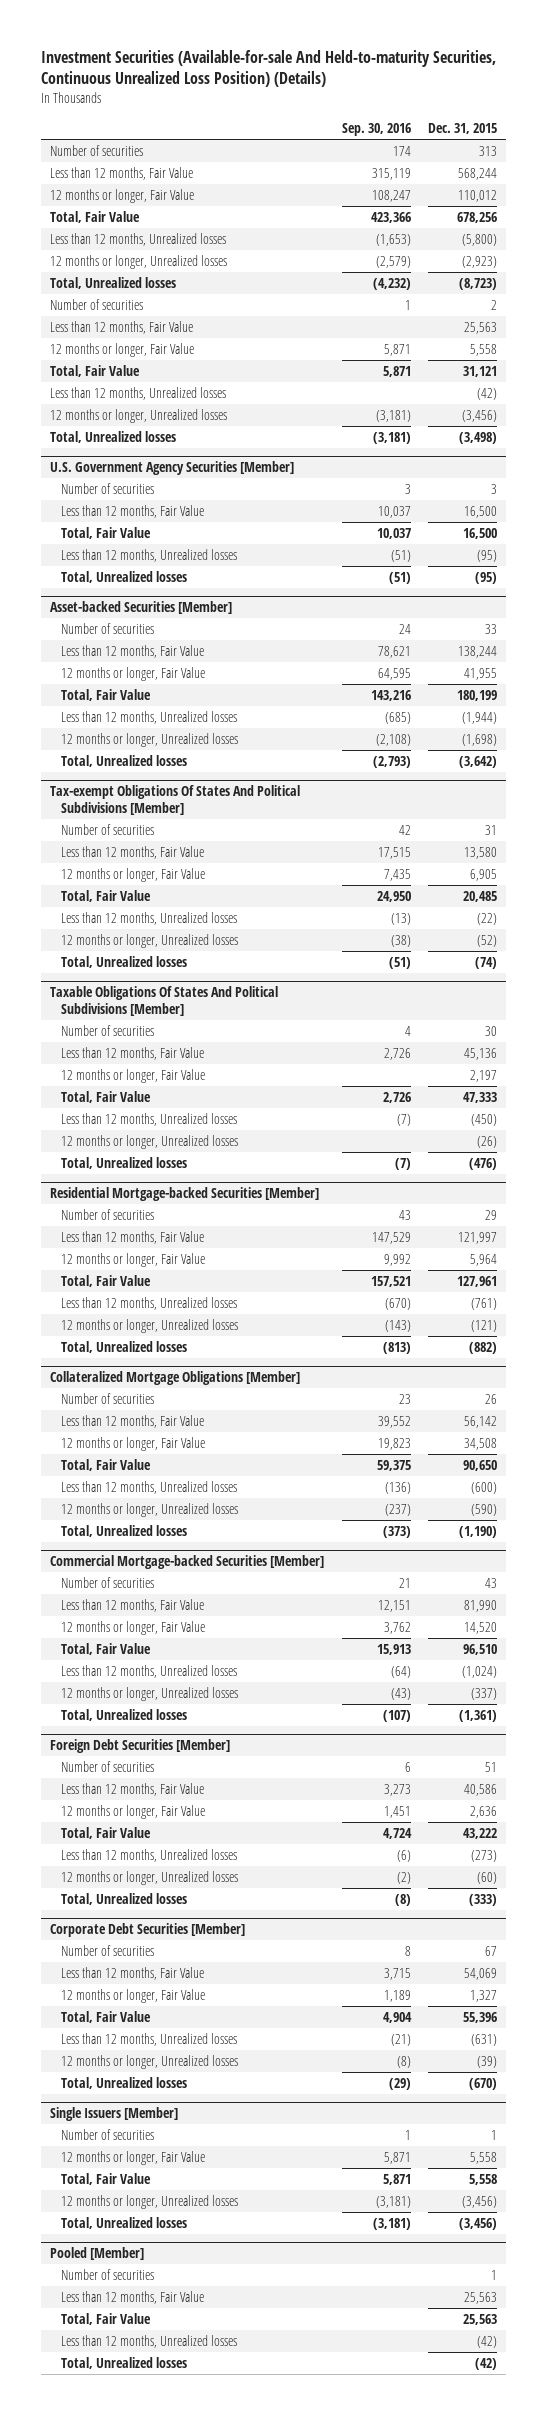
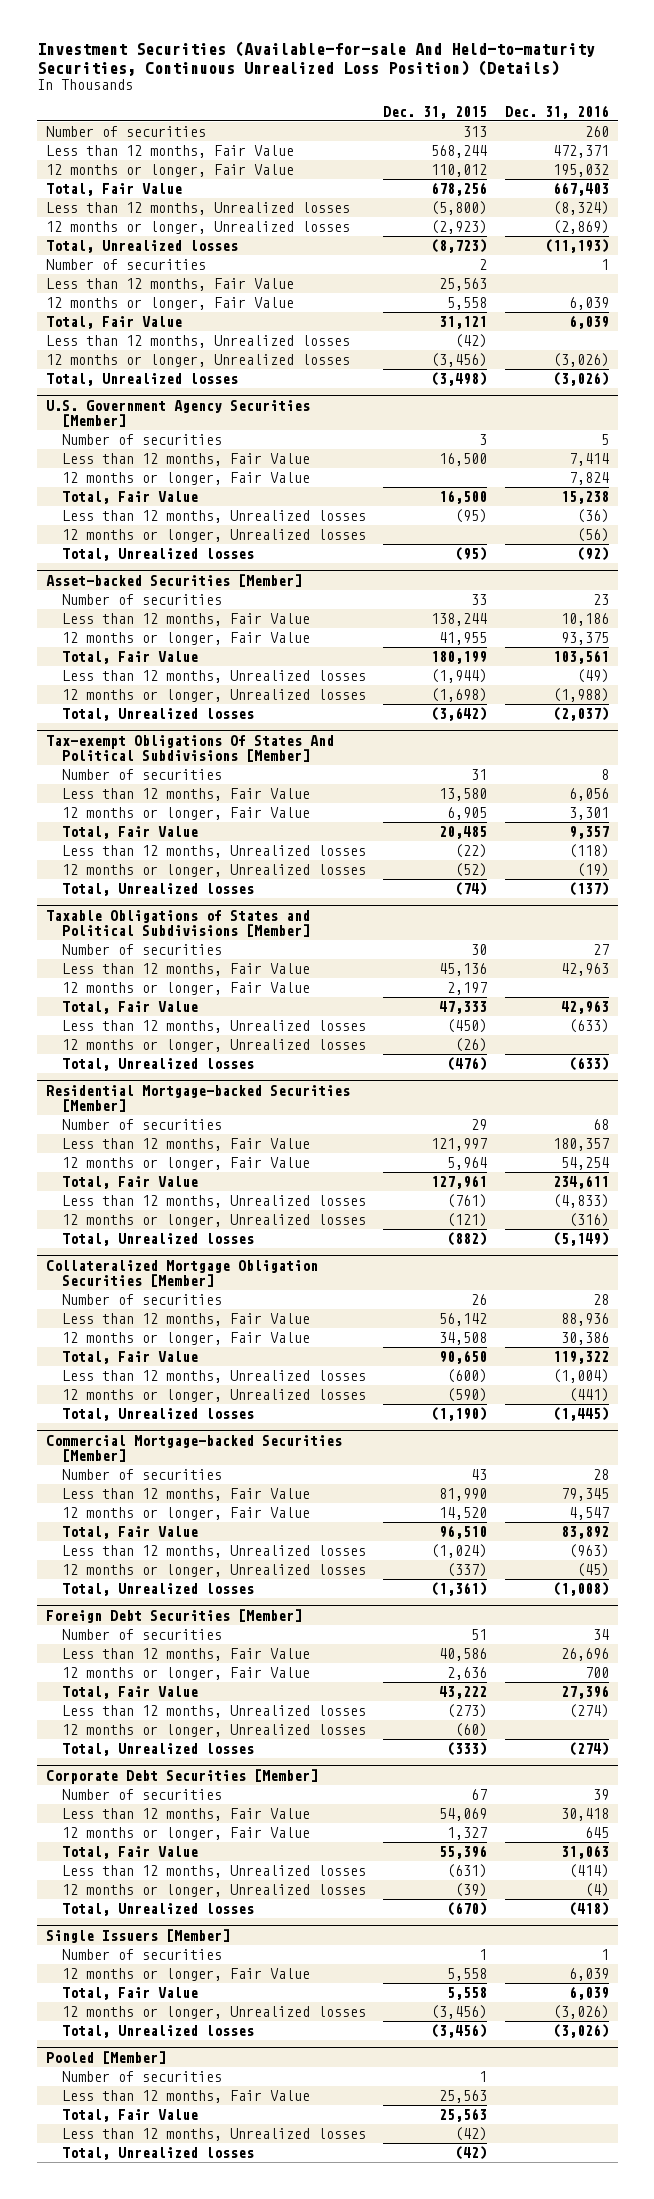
- | Sep. 30, 2016 | Dec. 31, 2015
+ | Dec. 31, 2015 | Dec. 31, 2016
@ U.S. Government Agency Securities [Member]
+ 12 months or longer, Fair Value | | 7,824
+ 12 months or longer, Unrealized losses | | (56)
- Taxable Obligations Of States And Political Subdivisions [Member]
+ Taxable Obligations of States and Political Subdivisions [Member]
- Collateralized Mortgage Obligations [Member]
+ Collateralized Mortgage Obligation Securities [Member]

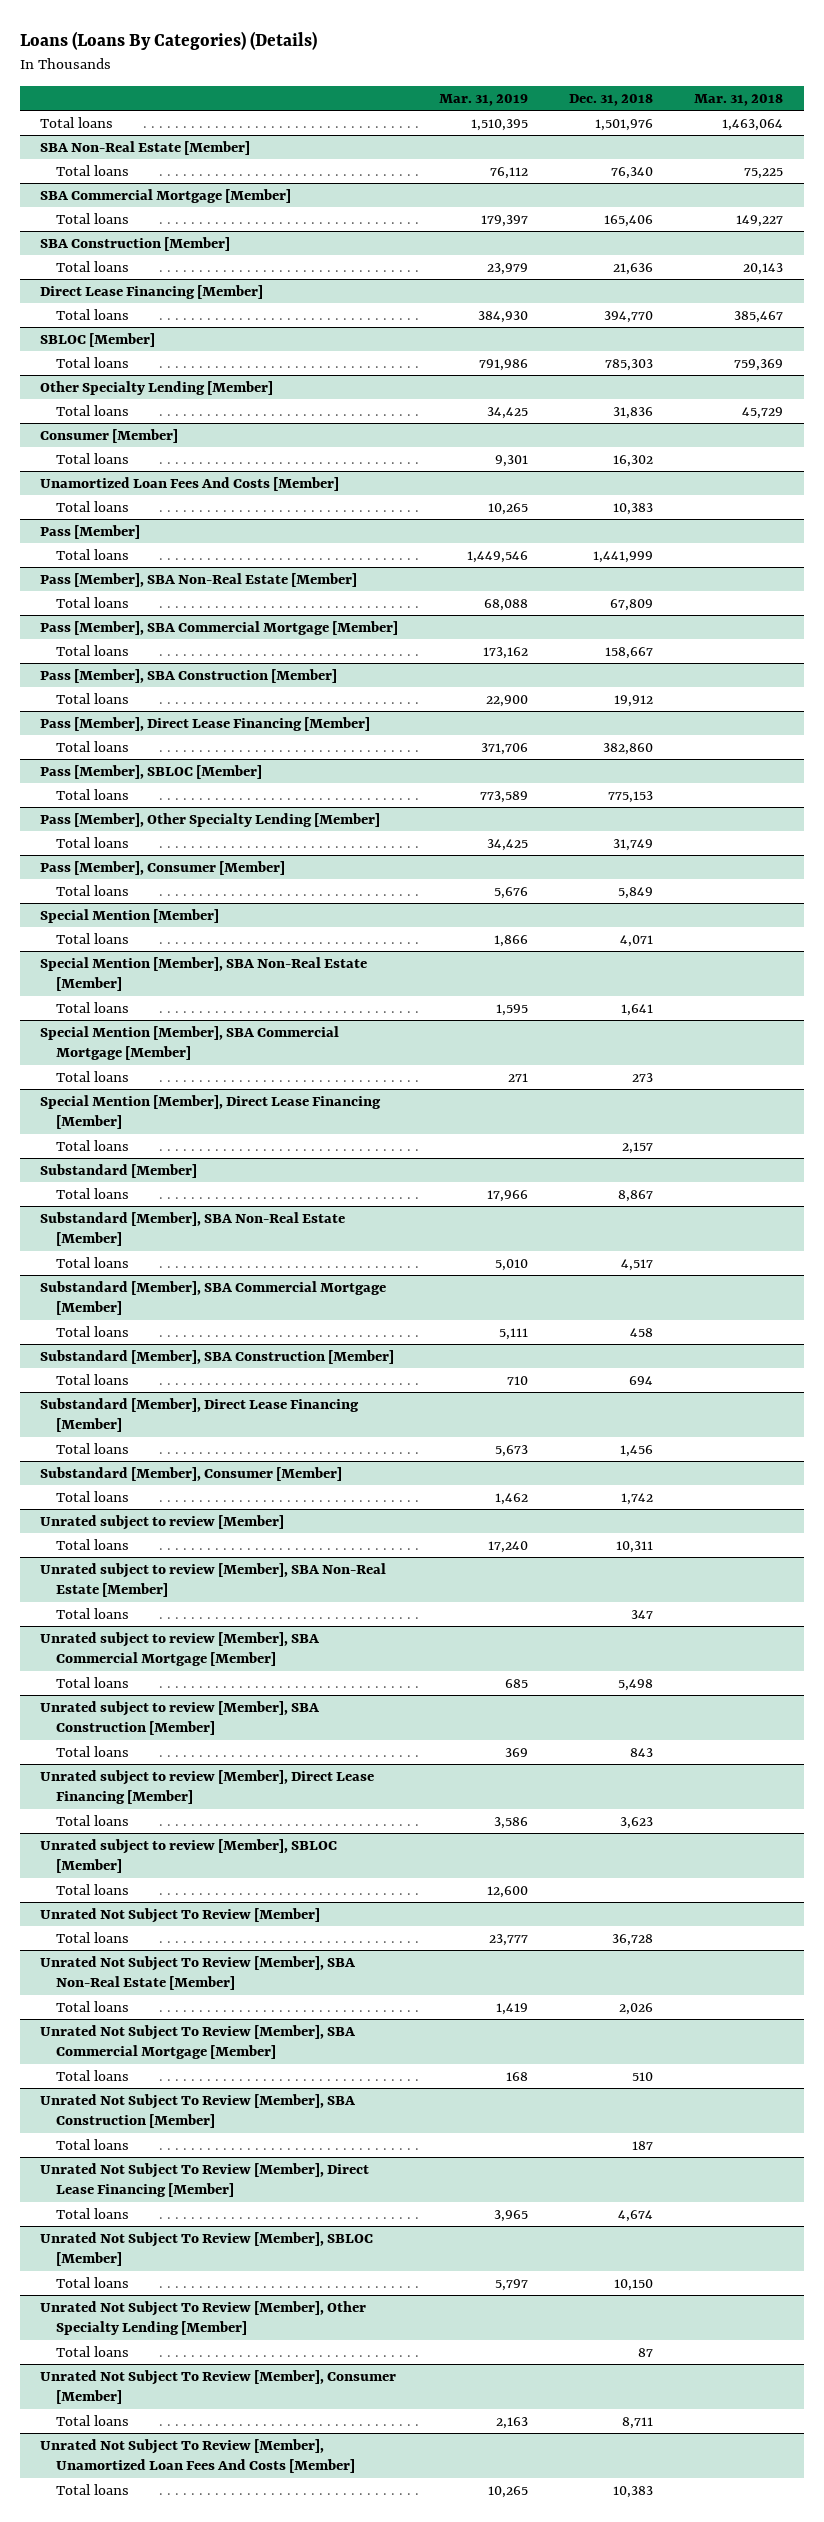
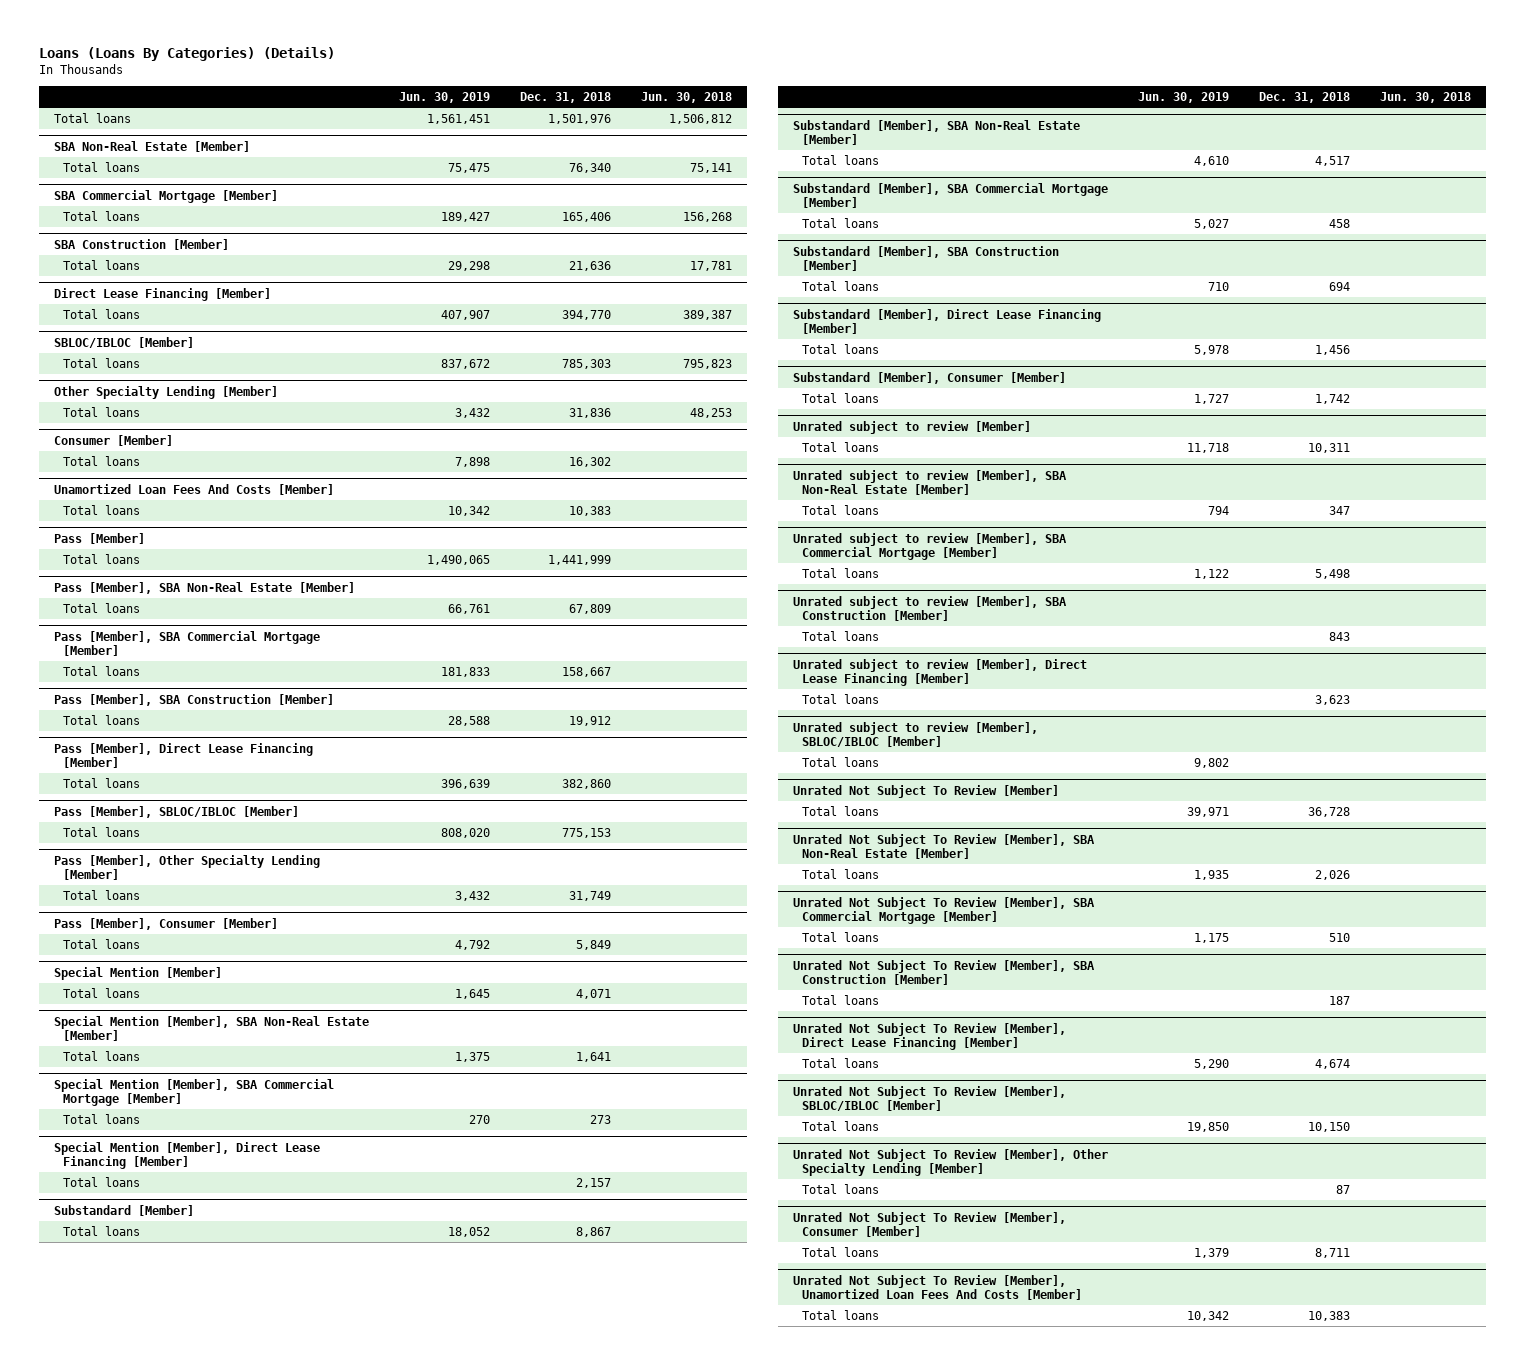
- | Mar. 31, 2019 | Dec. 31, 2018 | Mar. 31, 2018
+ | Jun. 30, 2019 | Dec. 31, 2018 | Jun. 30, 2018
- SBLOC [Member]
+ SBLOC/IBLOC [Member]
- Pass [Member], SBLOC [Member]
+ Pass [Member], SBLOC/IBLOC [Member]
- Unrated subject to review [Member], SBLOC [Member]
+ Unrated subject to review [Member], SBLOC/IBLOC [Member]
- Unrated Not Subject To Review [Member], SBLOC [Member]
+ Unrated Not Subject To Review [Member], SBLOC/IBLOC [Member]

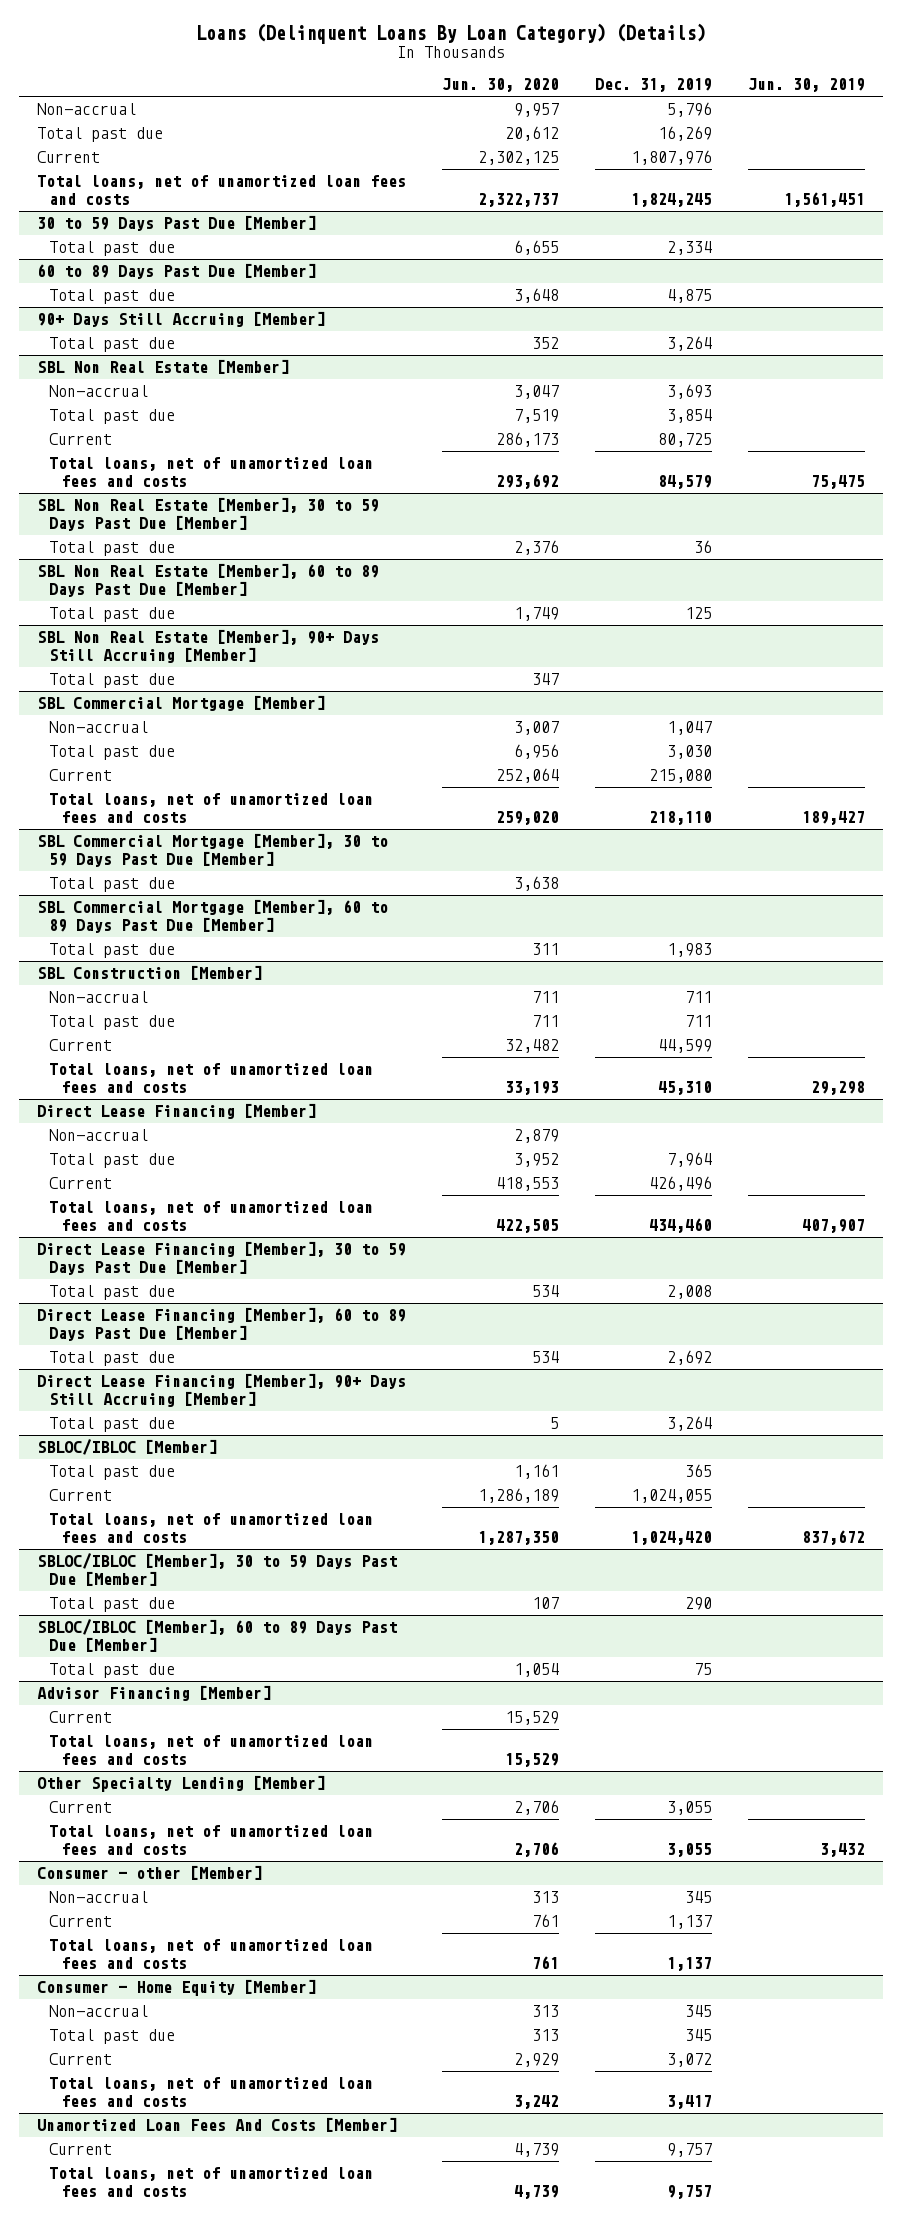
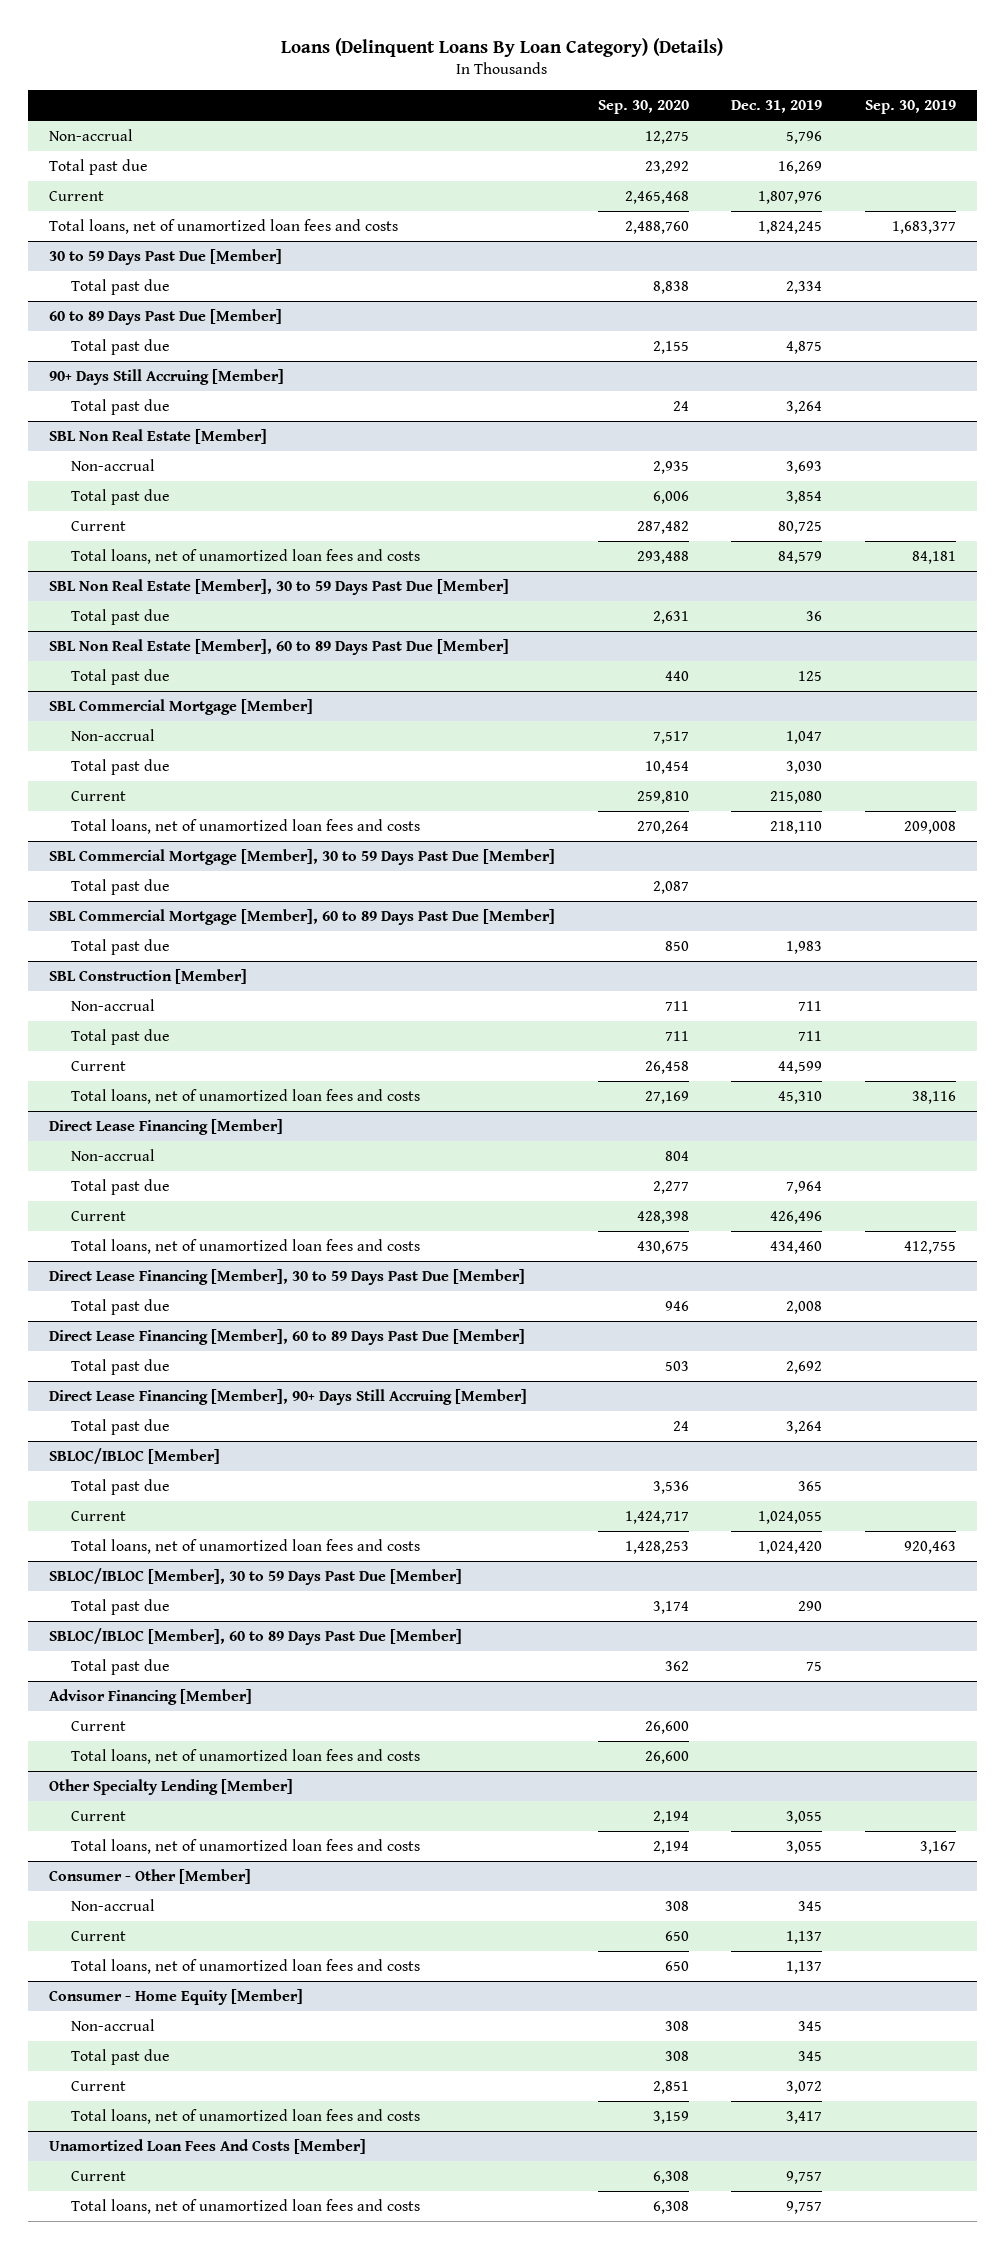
- | Jun. 30, 2020 | Dec. 31, 2019 | Jun. 30, 2019
+ | Sep. 30, 2020 | Dec. 31, 2019 | Sep. 30, 2019
- SBL Non Real Estate [Member], 90+ Days Still Accruing [Member]
- Total past due | 347 | |
- Consumer - other [Member]
+ Consumer - Other [Member]

